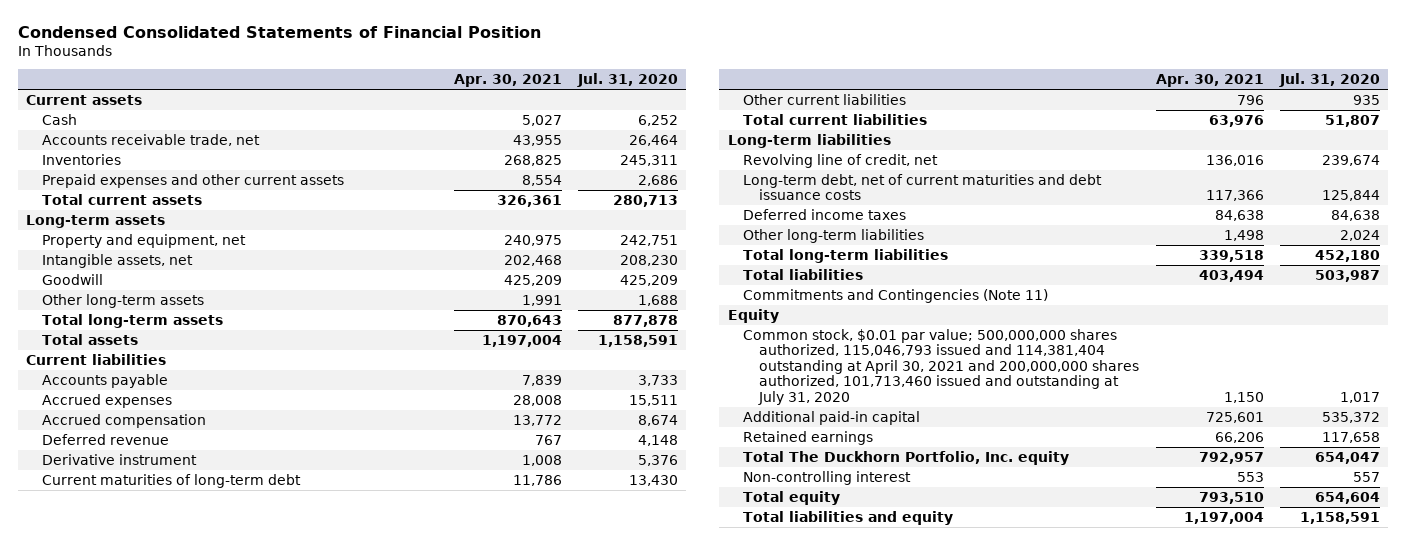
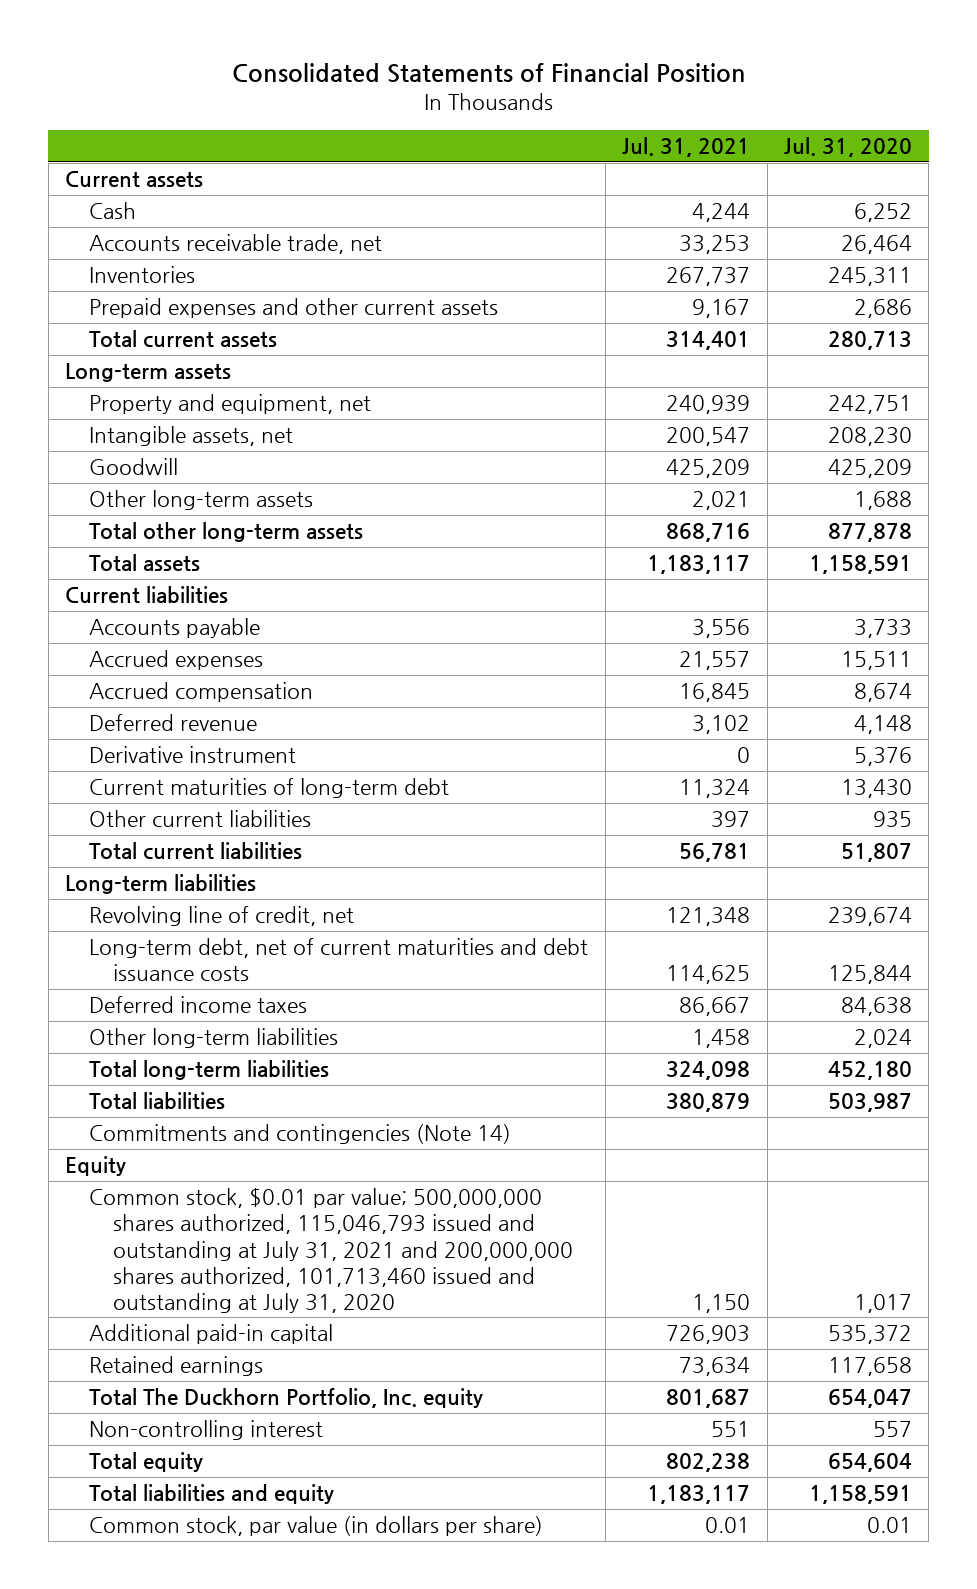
- Condensed Consolidated Statements of Financial Position
+ Consolidated Statements of Financial Position
- | Apr. 30, 2021 | Jul. 31, 2020
+ | Jul. 31, 2021 | Jul. 31, 2020
- Total long-term assets | 870,643 | 877,878
+ Total other long-term assets | 868,716 | 877,878
- Commitments and Contingencies (Note 11)
+ Commitments and contingencies (Note 14)
- Common stock, $0.01 par value; 500,000,000 shares authorized, 115,046,793 issued and 114,381,404 outstanding at April 30, 2021 and 200,000,000 shares authorized, 101,713,460 issued and outstanding at July 31, 2020 | 1,150 | 1,017
+ Common stock, $0.01 par value; 500,000,000 shares authorized, 115,046,793 issued and outstanding at July 31, 2021 and 200,000,000 shares authorized, 101,713,460 issued and outstanding at July 31, 2020 | 1,150 | 1,017
+ Common stock, par value (in dollars per share) | 0.01 | 0.01

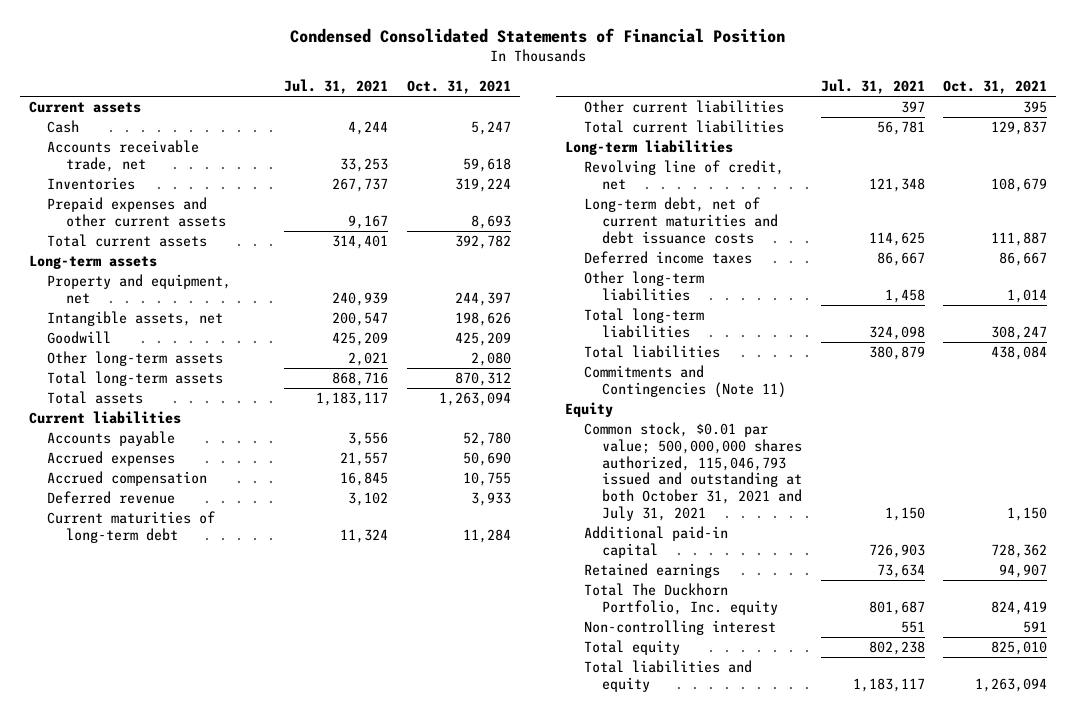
- Consolidated Statements of Financial Position
+ Condensed Consolidated Statements of Financial Position
- | Jul. 31, 2021 | Jul. 31, 2020
+ | Jul. 31, 2021 | Oct. 31, 2021
- Total other long-term assets | 868,716 | 877,878
+ Total long-term assets | 868,716 | 870,312
- Derivative instrument | 0 | 5,376
- Commitments and contingencies (Note 14)
+ Commitments and Contingencies (Note 11)
- Common stock, $0.01 par value; 500,000,000 shares authorized, 115,046,793 issued and outstanding at July 31, 2021 and 200,000,000 shares authorized, 101,713,460 issued and outstanding at July 31, 2020 | 1,150 | 1,017
+ Common stock, $0.01 par value; 500,000,000 shares authorized, 115,046,793 issued and outstanding at both October 31, 2021 and July 31, 2021 | 1,150 | 1,150
- Common stock, par value (in dollars per share) | 0.01 | 0.01

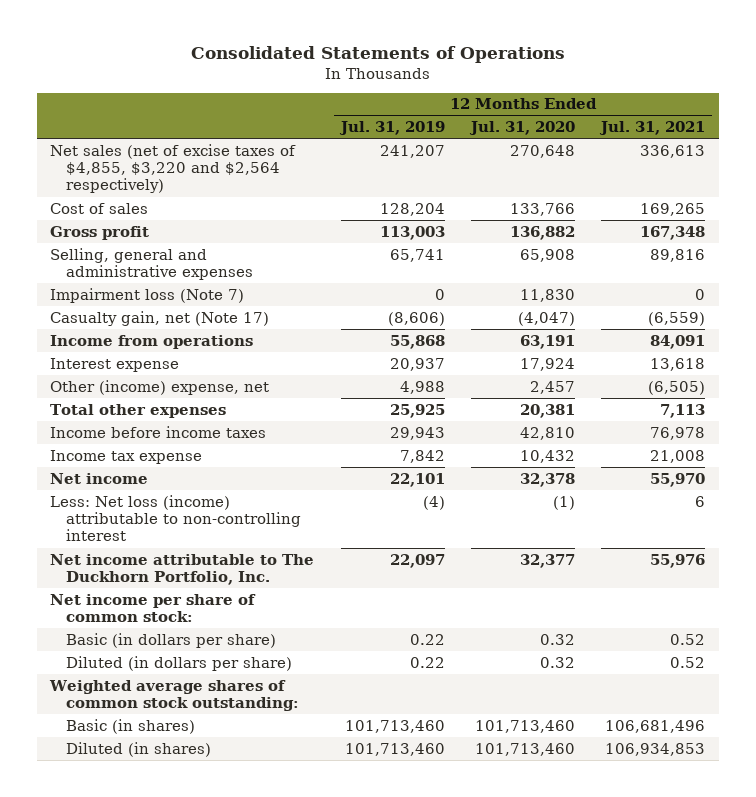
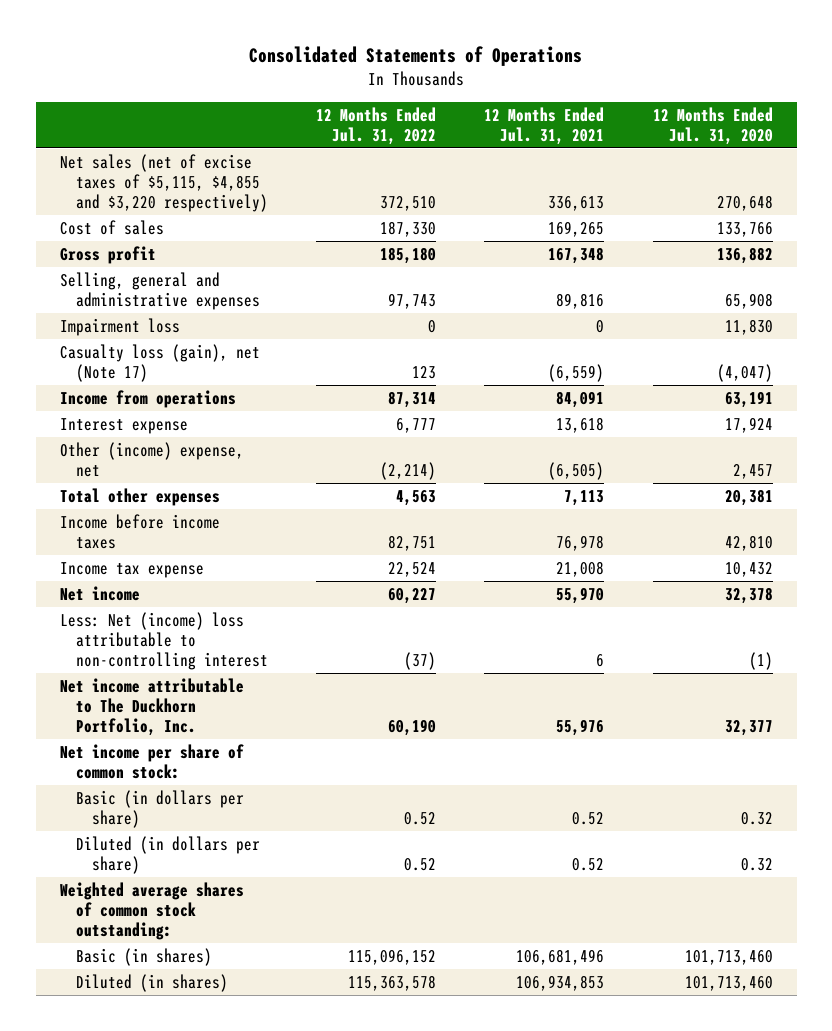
- | 12 Months Ended Jul. 31, 2019 | 12 Months Ended Jul. 31, 2020 | 12 Months Ended Jul. 31, 2021
+ | 12 Months Ended Jul. 31, 2022 | 12 Months Ended Jul. 31, 2021 | 12 Months Ended Jul. 31, 2020
- Net sales (net of excise taxes of $4,855, $3,220 and $2,564 respectively) | 241,207 | 270,648 | 336,613
+ Net sales (net of excise taxes of $5,115, $4,855 and $3,220 respectively) | 372,510 | 336,613 | 270,648
- Impairment loss (Note 7) | 0 | 11,830 | 0
- Casualty gain, net (Note 17) | (8,606) | (4,047) | (6,559)
+ Impairment loss | 0 | 0 | 11,830
+ Casualty loss (gain), net (Note 17) | 123 | (6,559) | (4,047)
- Less: Net loss (income) attributable to non-controlling interest | (4) | (1) | 6
+ Less: Net (income) loss attributable to non-controlling interest | (37) | 6 | (1)

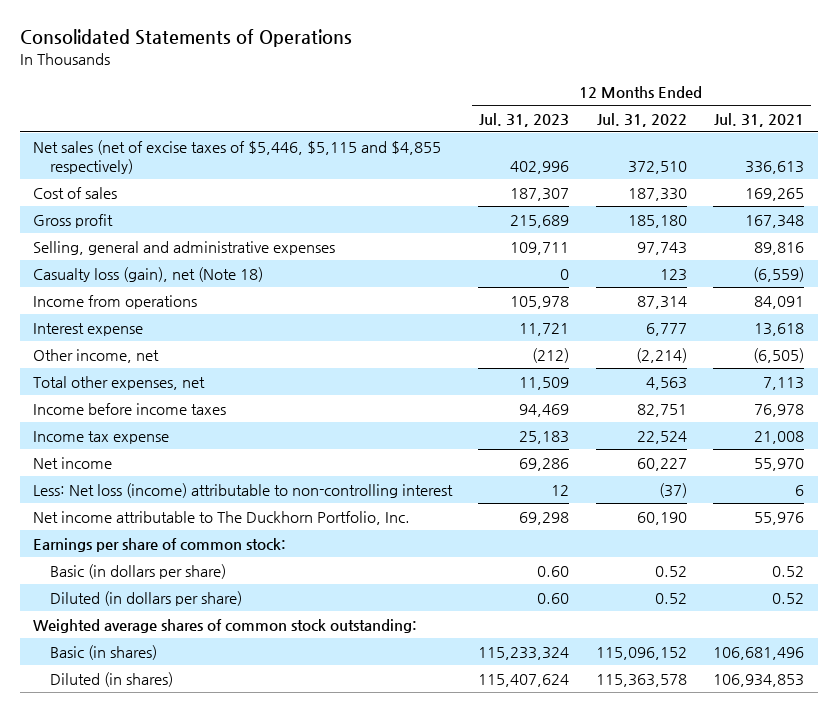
- | 12 Months Ended Jul. 31, 2022 | 12 Months Ended Jul. 31, 2021 | 12 Months Ended Jul. 31, 2020
+ | 12 Months Ended Jul. 31, 2023 | 12 Months Ended Jul. 31, 2022 | 12 Months Ended Jul. 31, 2021
- Net sales (net of excise taxes of $5,115, $4,855 and $3,220 respectively) | 372,510 | 336,613 | 270,648
+ Net sales (net of excise taxes of $5,446, $5,115 and $4,855 respectively) | 402,996 | 372,510 | 336,613
- Impairment loss | 0 | 0 | 11,830
- Casualty loss (gain), net (Note 17) | 123 | (6,559) | (4,047)
+ Casualty loss (gain), net (Note 18) | 0 | 123 | (6,559)
- Other (income) expense, net | (2,214) | (6,505) | 2,457
- Total other expenses | 4,563 | 7,113 | 20,381
+ Other income, net | (212) | (2,214) | (6,505)
+ Total other expenses, net | 11,509 | 4,563 | 7,113
- Less: Net (income) loss attributable to non-controlling interest | (37) | 6 | (1)
+ Less: Net loss (income) attributable to non-controlling interest | 12 | (37) | 6
- Net income per share of common stock:
+ Earnings per share of common stock:

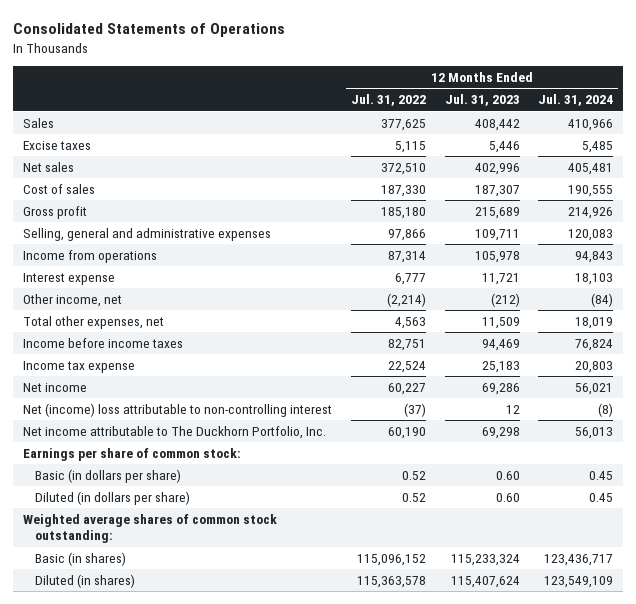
- | 12 Months Ended Jul. 31, 2023 | 12 Months Ended Jul. 31, 2022 | 12 Months Ended Jul. 31, 2021
+ | 12 Months Ended Jul. 31, 2022 | 12 Months Ended Jul. 31, 2023 | 12 Months Ended Jul. 31, 2024
- Net sales (net of excise taxes of $5,446, $5,115 and $4,855 respectively) | 402,996 | 372,510 | 336,613
+ Sales | 377,625 | 408,442 | 410,966
+ Excise taxes | 5,115 | 5,446 | 5,485
+ Net sales | 372,510 | 402,996 | 405,481
- Selling, general and administrative expenses | 109,711 | 97,743 | 89,816
- Casualty loss (gain), net (Note 18) | 0 | 123 | (6,559)
+ Selling, general and administrative expenses | 97,866 | 109,711 | 120,083
- Less: Net loss (income) attributable to non-controlling interest | 12 | (37) | 6
+ Net (income) loss attributable to non-controlling interest | (37) | 12 | (8)

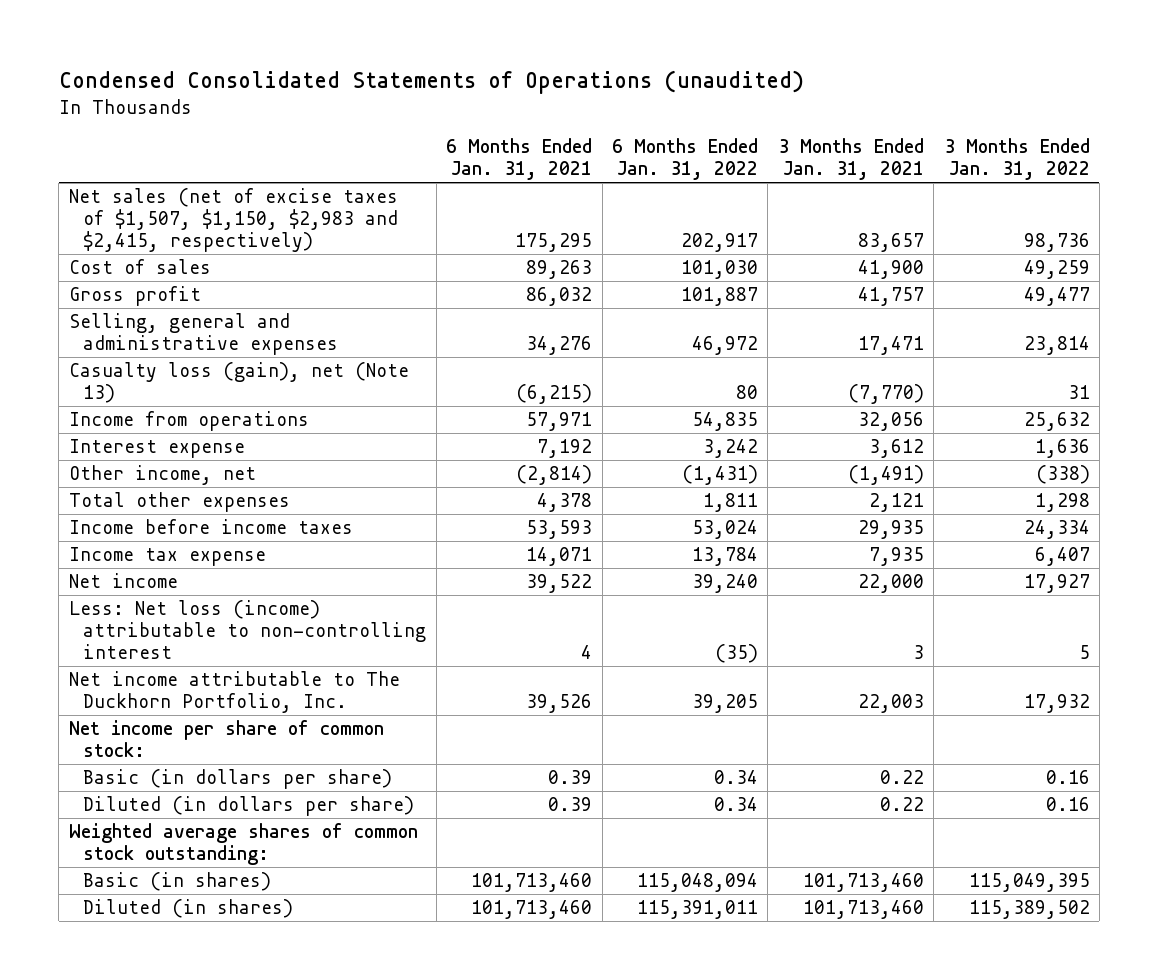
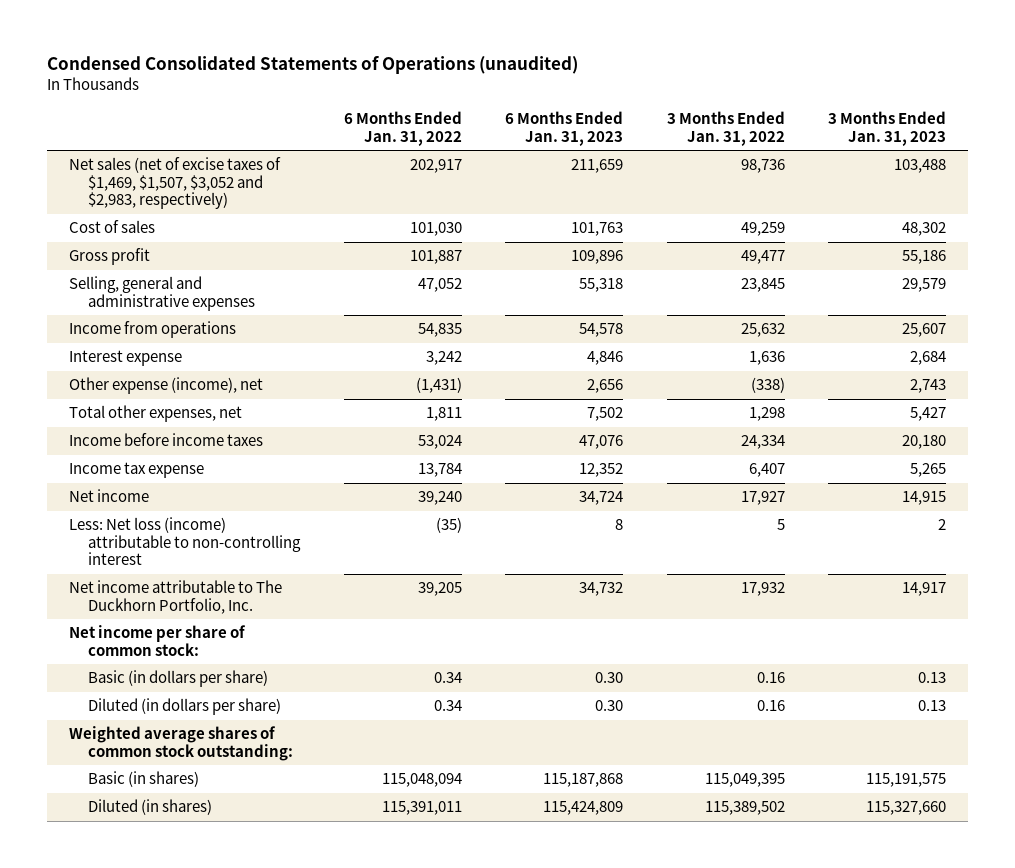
- | 6 Months Ended Jan. 31, 2021 | 6 Months Ended Jan. 31, 2022 | 3 Months Ended Jan. 31, 2021 | 3 Months Ended Jan. 31, 2022
+ | 6 Months Ended Jan. 31, 2022 | 6 Months Ended Jan. 31, 2023 | 3 Months Ended Jan. 31, 2022 | 3 Months Ended Jan. 31, 2023
- Net sales (net of excise taxes of $1,507, $1,150, $2,983 and $2,415, respectively) | 175,295 | 202,917 | 83,657 | 98,736
+ Net sales (net of excise taxes of $1,469, $1,507, $3,052 and $2,983, respectively) | 202,917 | 211,659 | 98,736 | 103,488
- Selling, general and administrative expenses | 34,276 | 46,972 | 17,471 | 23,814
- Casualty loss (gain), net (Note 13) | (6,215) | 80 | (7,770) | 31
+ Selling, general and administrative expenses | 47,052 | 55,318 | 23,845 | 29,579
- Other income, net | (2,814) | (1,431) | (1,491) | (338)
- Total other expenses | 4,378 | 1,811 | 2,121 | 1,298
+ Other expense (income), net | (1,431) | 2,656 | (338) | 2,743
+ Total other expenses, net | 1,811 | 7,502 | 1,298 | 5,427

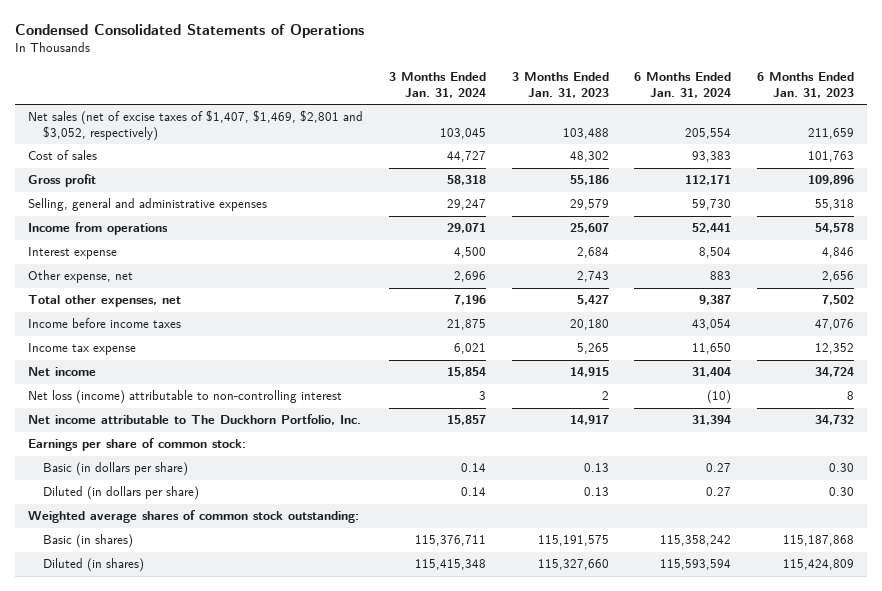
- Condensed Consolidated Statements of Operations (unaudited)
+ Condensed Consolidated Statements of Operations
- | 6 Months Ended Jan. 31, 2022 | 6 Months Ended Jan. 31, 2023 | 3 Months Ended Jan. 31, 2022 | 3 Months Ended Jan. 31, 2023
+ | 3 Months Ended Jan. 31, 2024 | 3 Months Ended Jan. 31, 2023 | 6 Months Ended Jan. 31, 2024 | 6 Months Ended Jan. 31, 2023
- Net sales (net of excise taxes of $1,469, $1,507, $3,052 and $2,983, respectively) | 202,917 | 211,659 | 98,736 | 103,488
+ Net sales (net of excise taxes of $1,407, $1,469, $2,801 and $3,052, respectively) | 103,045 | 103,488 | 205,554 | 211,659
- Other expense (income), net | (1,431) | 2,656 | (338) | 2,743
+ Other expense, net | 2,696 | 2,743 | 883 | 2,656
- Less: Net loss (income) attributable to non-controlling interest | (35) | 8 | 5 | 2
+ Net loss (income) attributable to non-controlling interest | 3 | 2 | (10) | 8
- Net income per share of common stock:
+ Earnings per share of common stock:

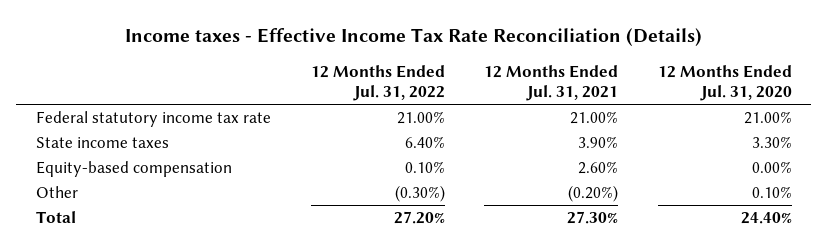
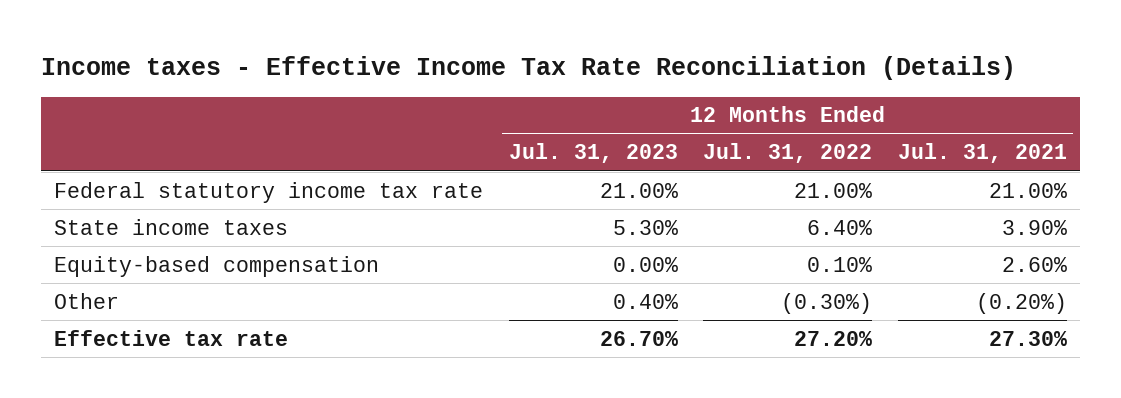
- | 12 Months Ended Jul. 31, 2022 | 12 Months Ended Jul. 31, 2021 | 12 Months Ended Jul. 31, 2020
+ | 12 Months Ended Jul. 31, 2023 | 12 Months Ended Jul. 31, 2022 | 12 Months Ended Jul. 31, 2021
- Total | 27.20% | 27.30% | 24.40%
+ Effective tax rate | 26.70% | 27.20% | 27.30%

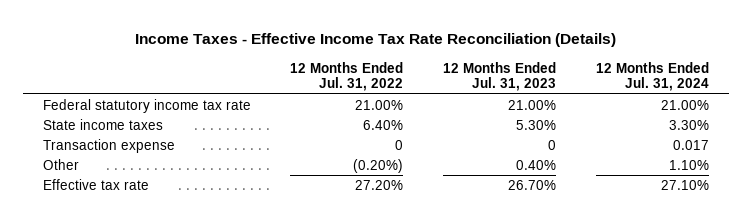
- Income taxes - Effective Income Tax Rate Reconciliation (Details)
+ Income Taxes - Effective Income Tax Rate Reconciliation (Details)
- | 12 Months Ended Jul. 31, 2023 | 12 Months Ended Jul. 31, 2022 | 12 Months Ended Jul. 31, 2021
+ | 12 Months Ended Jul. 31, 2022 | 12 Months Ended Jul. 31, 2023 | 12 Months Ended Jul. 31, 2024
- Equity-based compensation | 0.00% | 0.10% | 2.60%
- Other | 0.40% | (0.30%) | (0.20%)
+ Transaction expense | 0 | 0 | 0.017
+ Other | (0.20%) | 0.40% | 1.10%

